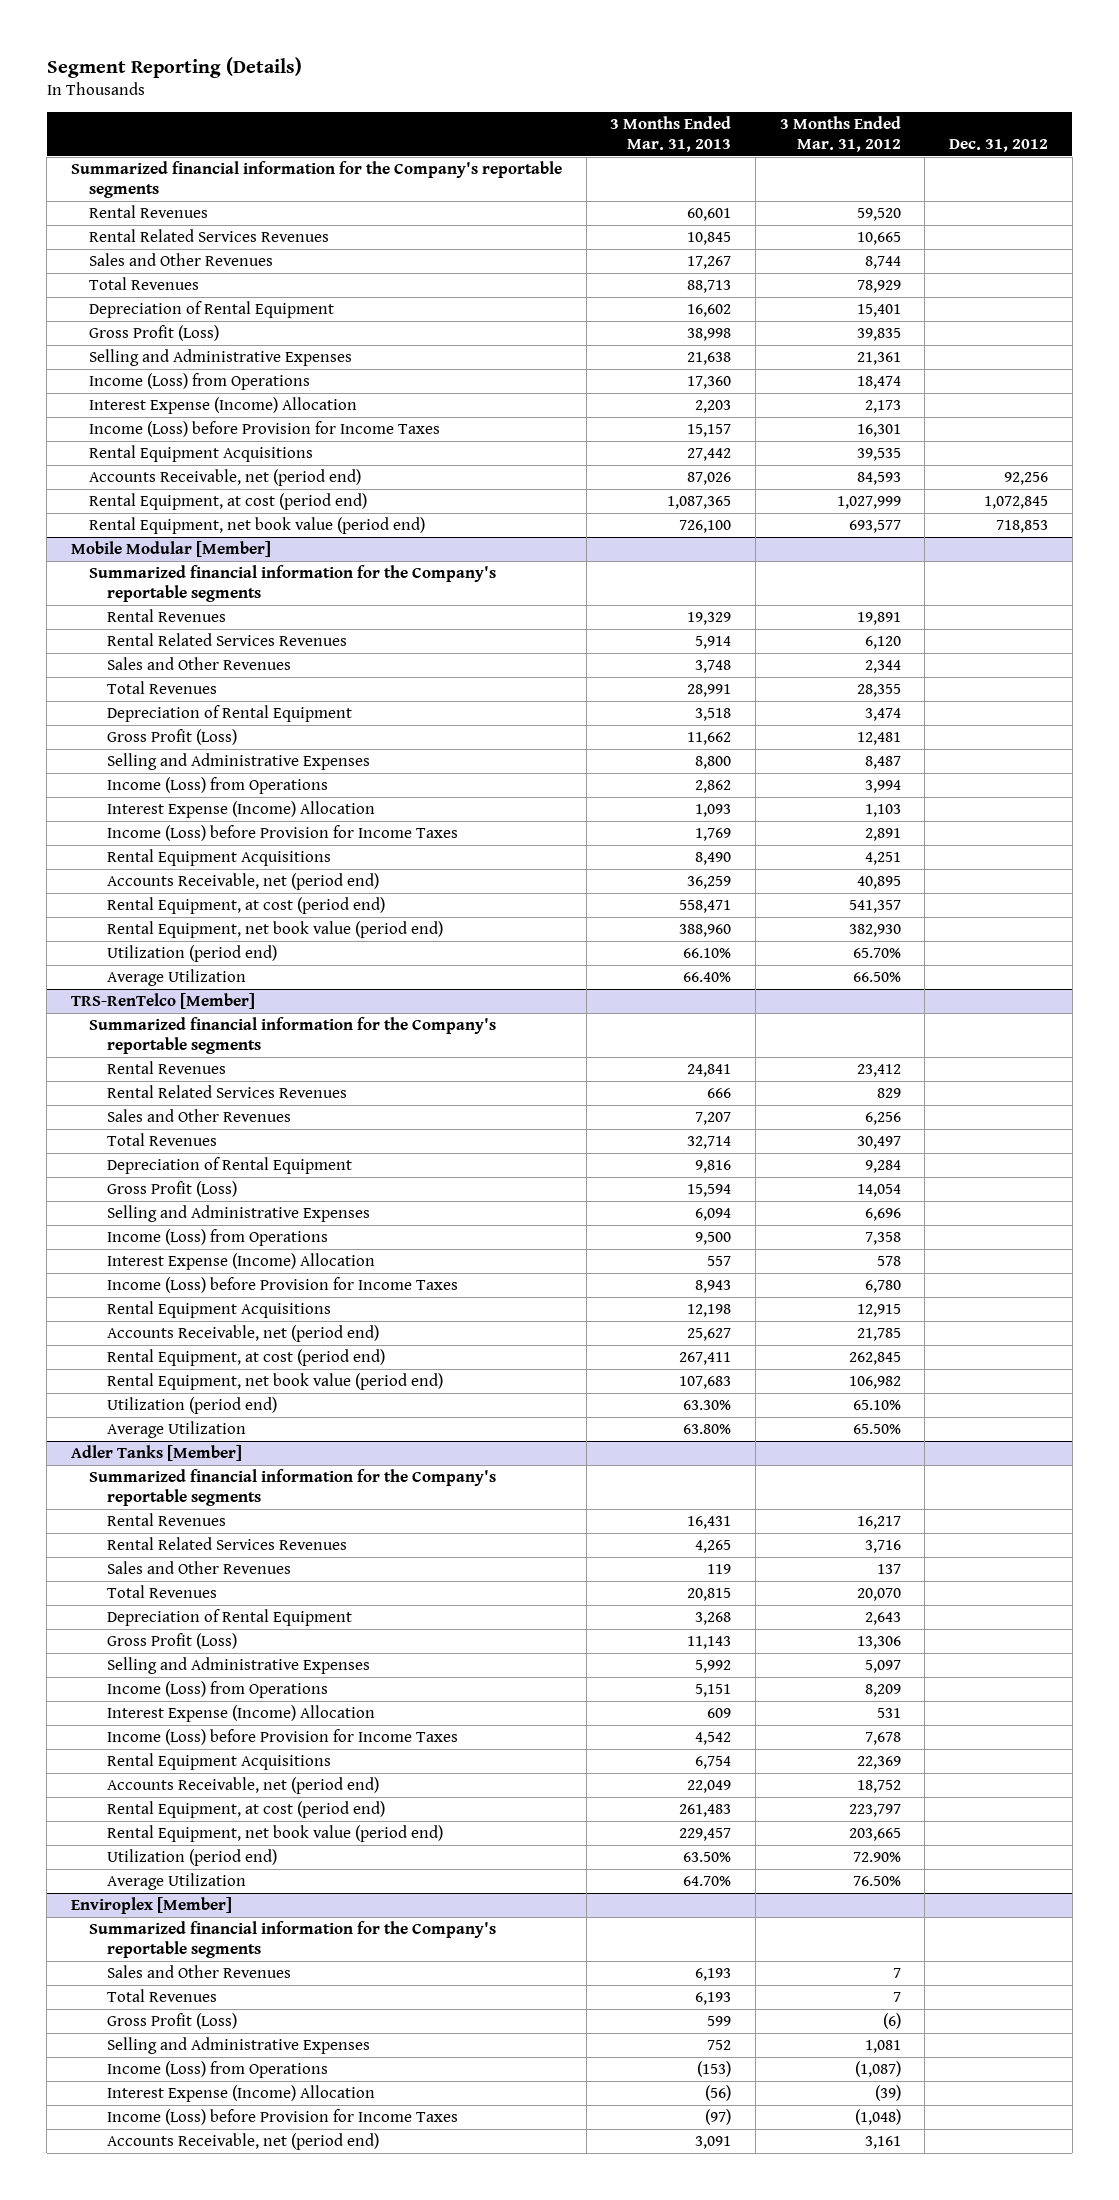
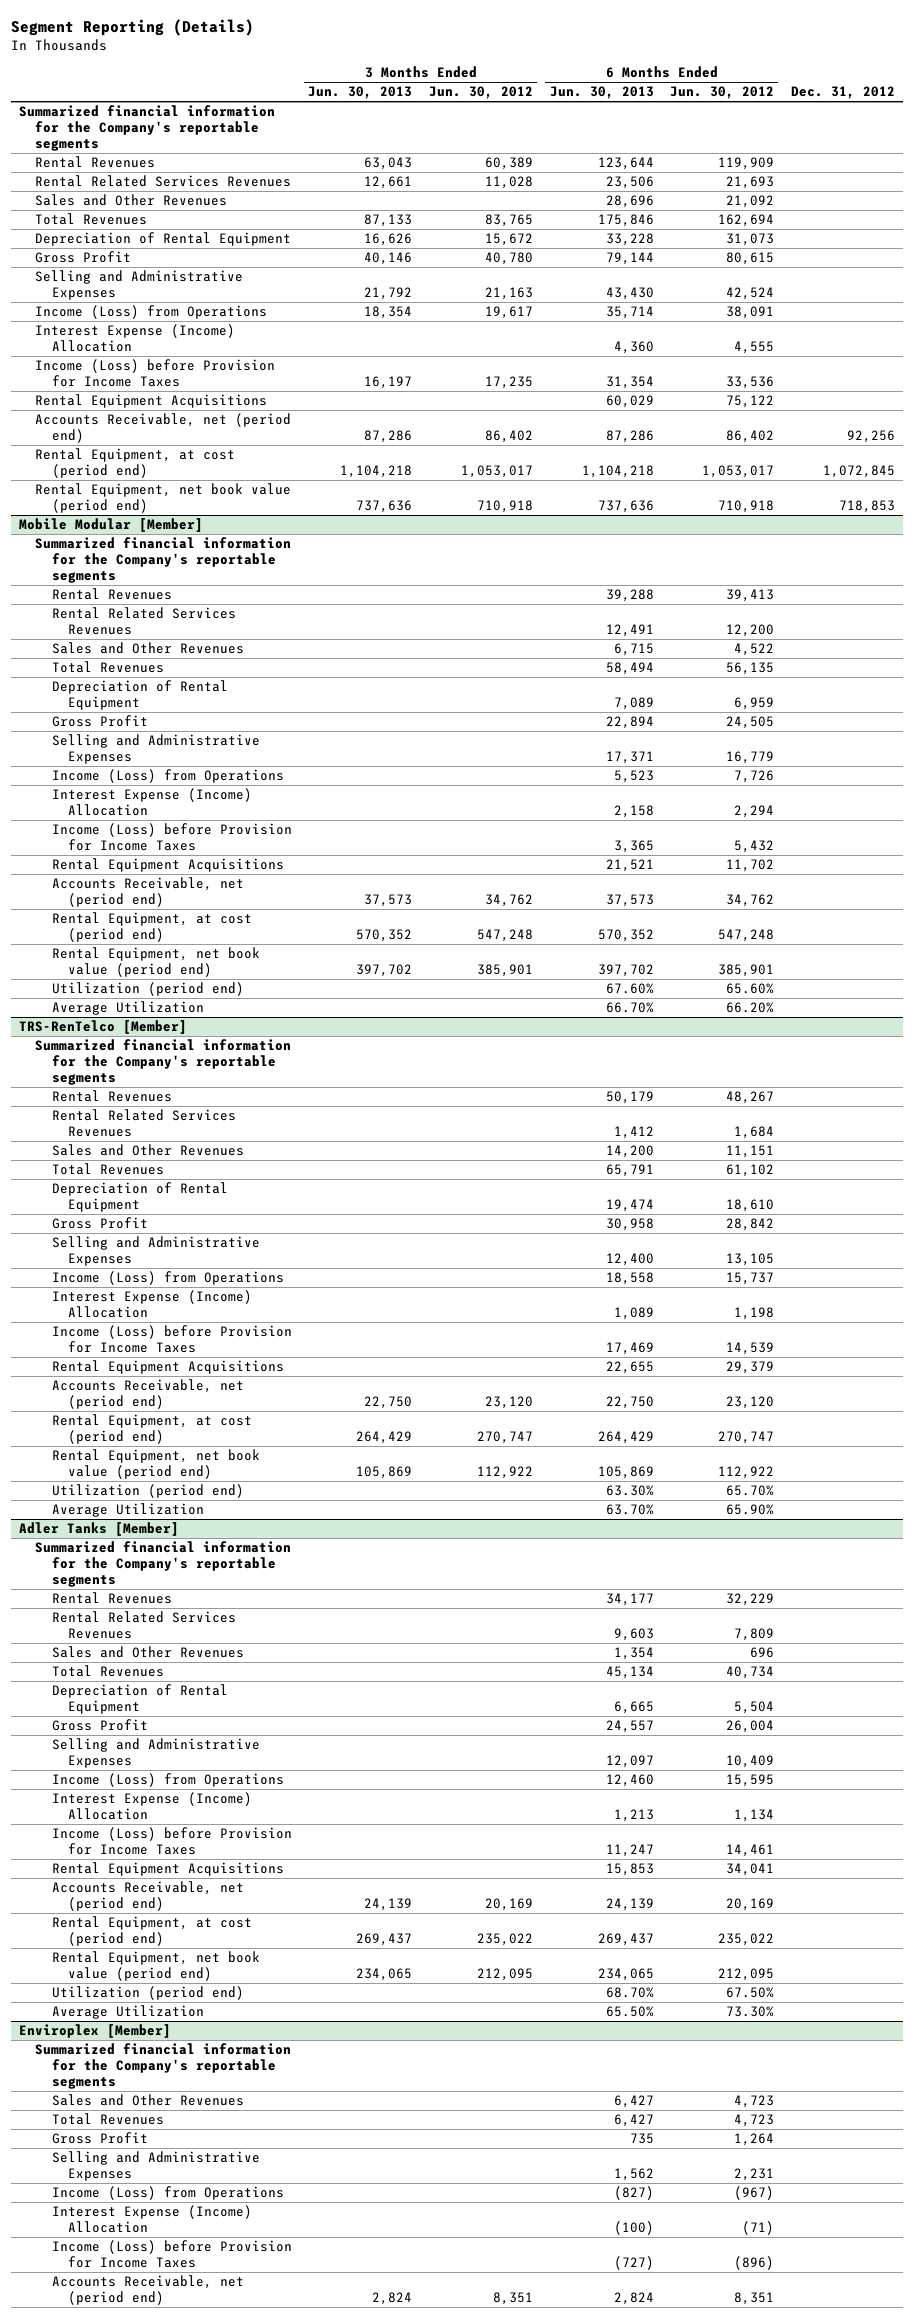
- | 3 Months Ended Mar. 31, 2013 | 3 Months Ended Mar. 31, 2012 | Dec. 31, 2012
+ | 3 Months Ended Jun. 30, 2013 | 3 Months Ended Jun. 30, 2012 | 6 Months Ended Jun. 30, 2013 | 6 Months Ended Jun. 30, 2012 | Dec. 31, 2012
- Gross Profit (Loss) | 38,998 | 39,835 |
+ Gross Profit | 40,146 | 40,780 | 79,144 | 80,615 |
@ Mobile Modular [Member]
- Gross Profit (Loss) | 11,662 | 12,481 |
+ Gross Profit | | | 22,894 | 24,505 |
@ TRS-RenTelco [Member]
- Gross Profit (Loss) | 15,594 | 14,054 |
+ Gross Profit | | | 30,958 | 28,842 |
@ Adler Tanks [Member]
- Gross Profit (Loss) | 11,143 | 13,306 |
+ Gross Profit | | | 24,557 | 26,004 |
@ Enviroplex [Member]
- Gross Profit (Loss) | 599 | (6) |
+ Gross Profit | | | 735 | 1,264 |

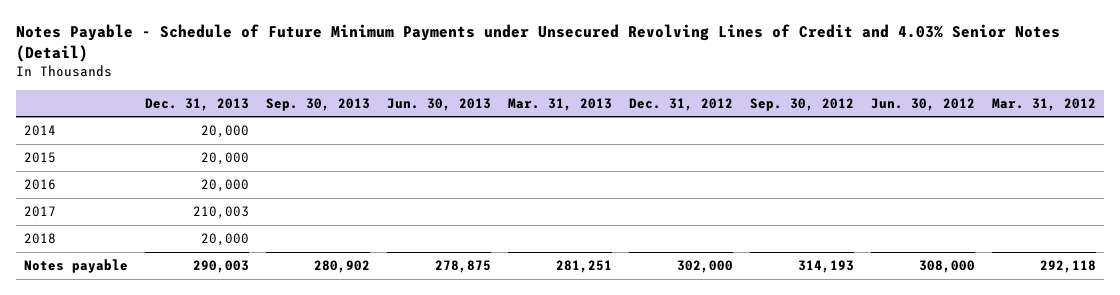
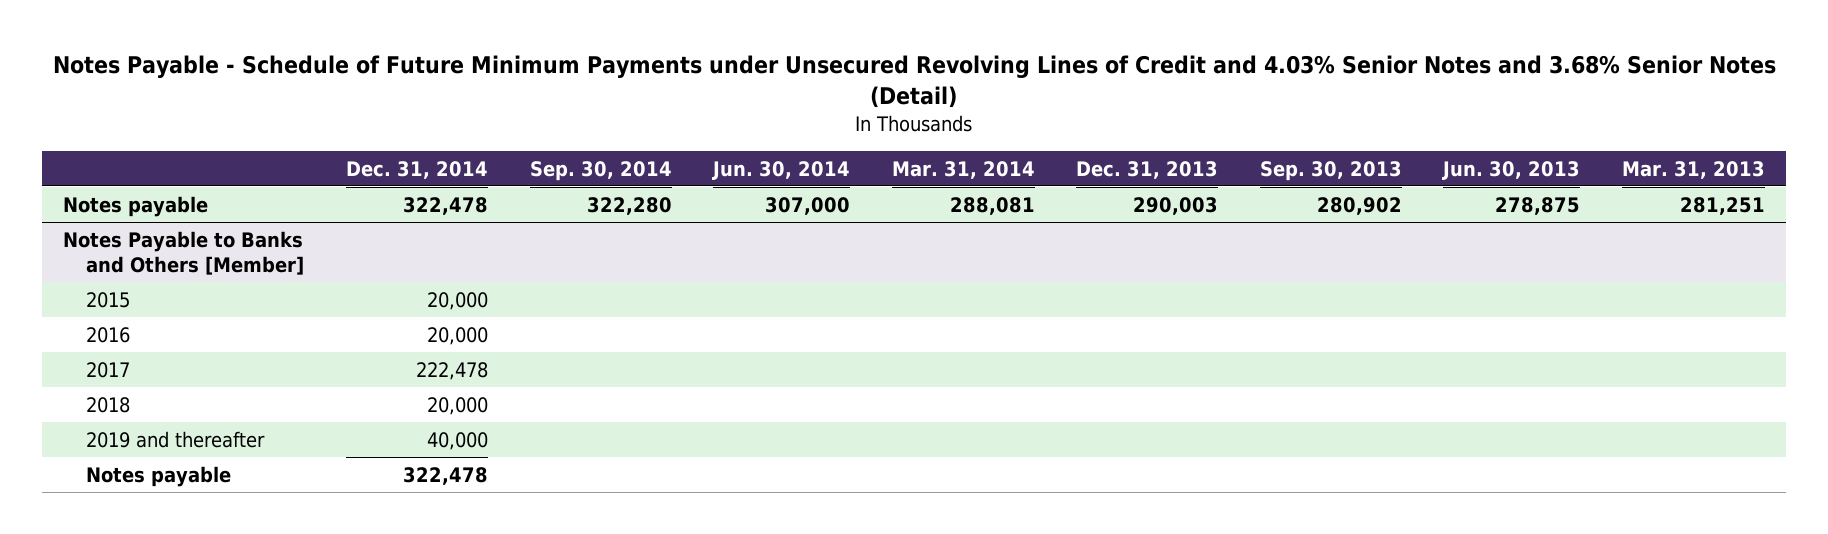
- Notes Payable - Schedule of Future Minimum Payments under Unsecured Revolving Lines of Credit and 4.03% Senior Notes (Detail)
+ Notes Payable - Schedule of Future Minimum Payments under Unsecured Revolving Lines of Credit and 4.03% Senior Notes and 3.68% Senior Notes (Detail)
- | Dec. 31, 2013 | Sep. 30, 2013 | Jun. 30, 2013 | Mar. 31, 2013 | Dec. 31, 2012 | Sep. 30, 2012 | Jun. 30, 2012 | Mar. 31, 2012
+ | Dec. 31, 2014 | Sep. 30, 2014 | Jun. 30, 2014 | Mar. 31, 2014 | Dec. 31, 2013 | Sep. 30, 2013 | Jun. 30, 2013 | Mar. 31, 2013
- 2014 | 20,000 | | | | | | |
- 2015 | 20,000 | | | | | | |
- 2016 | 20,000 | | | | | | |
- 2017 | 210,003 | | | | | | |
- 2018 | 20,000 | | | | | | |
+ Notes Payable to Banks and Others [Member]
+ 2015 | 20,000 | | | | | | |
+ 2016 | 20,000 | | | | | | |
+ 2017 | 222,478 | | | | | | |
+ 2018 | 20,000 | | | | | | |
+ 2019 and thereafter | 40,000 | | | | | | |
+ Notes payable | 322,478 | | | | | | |

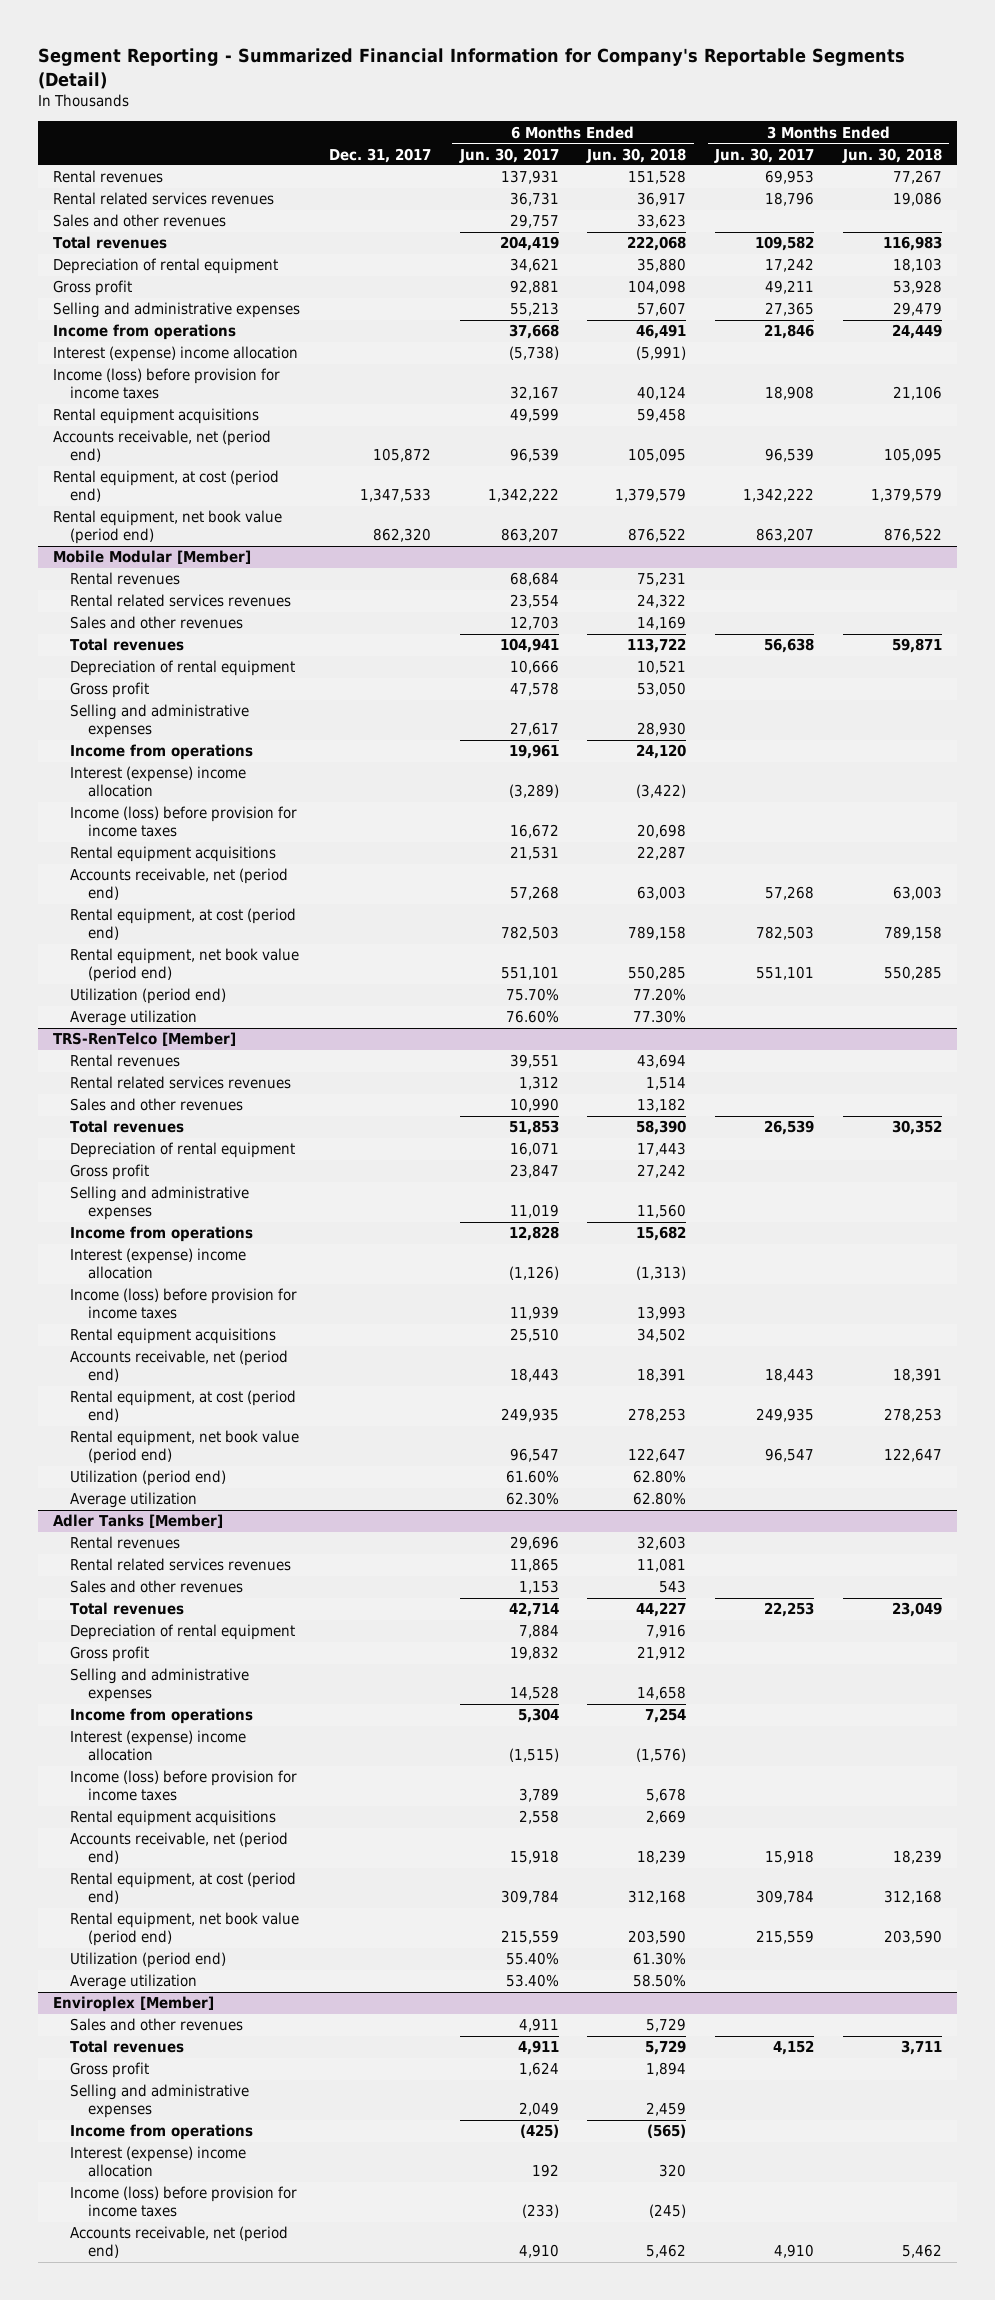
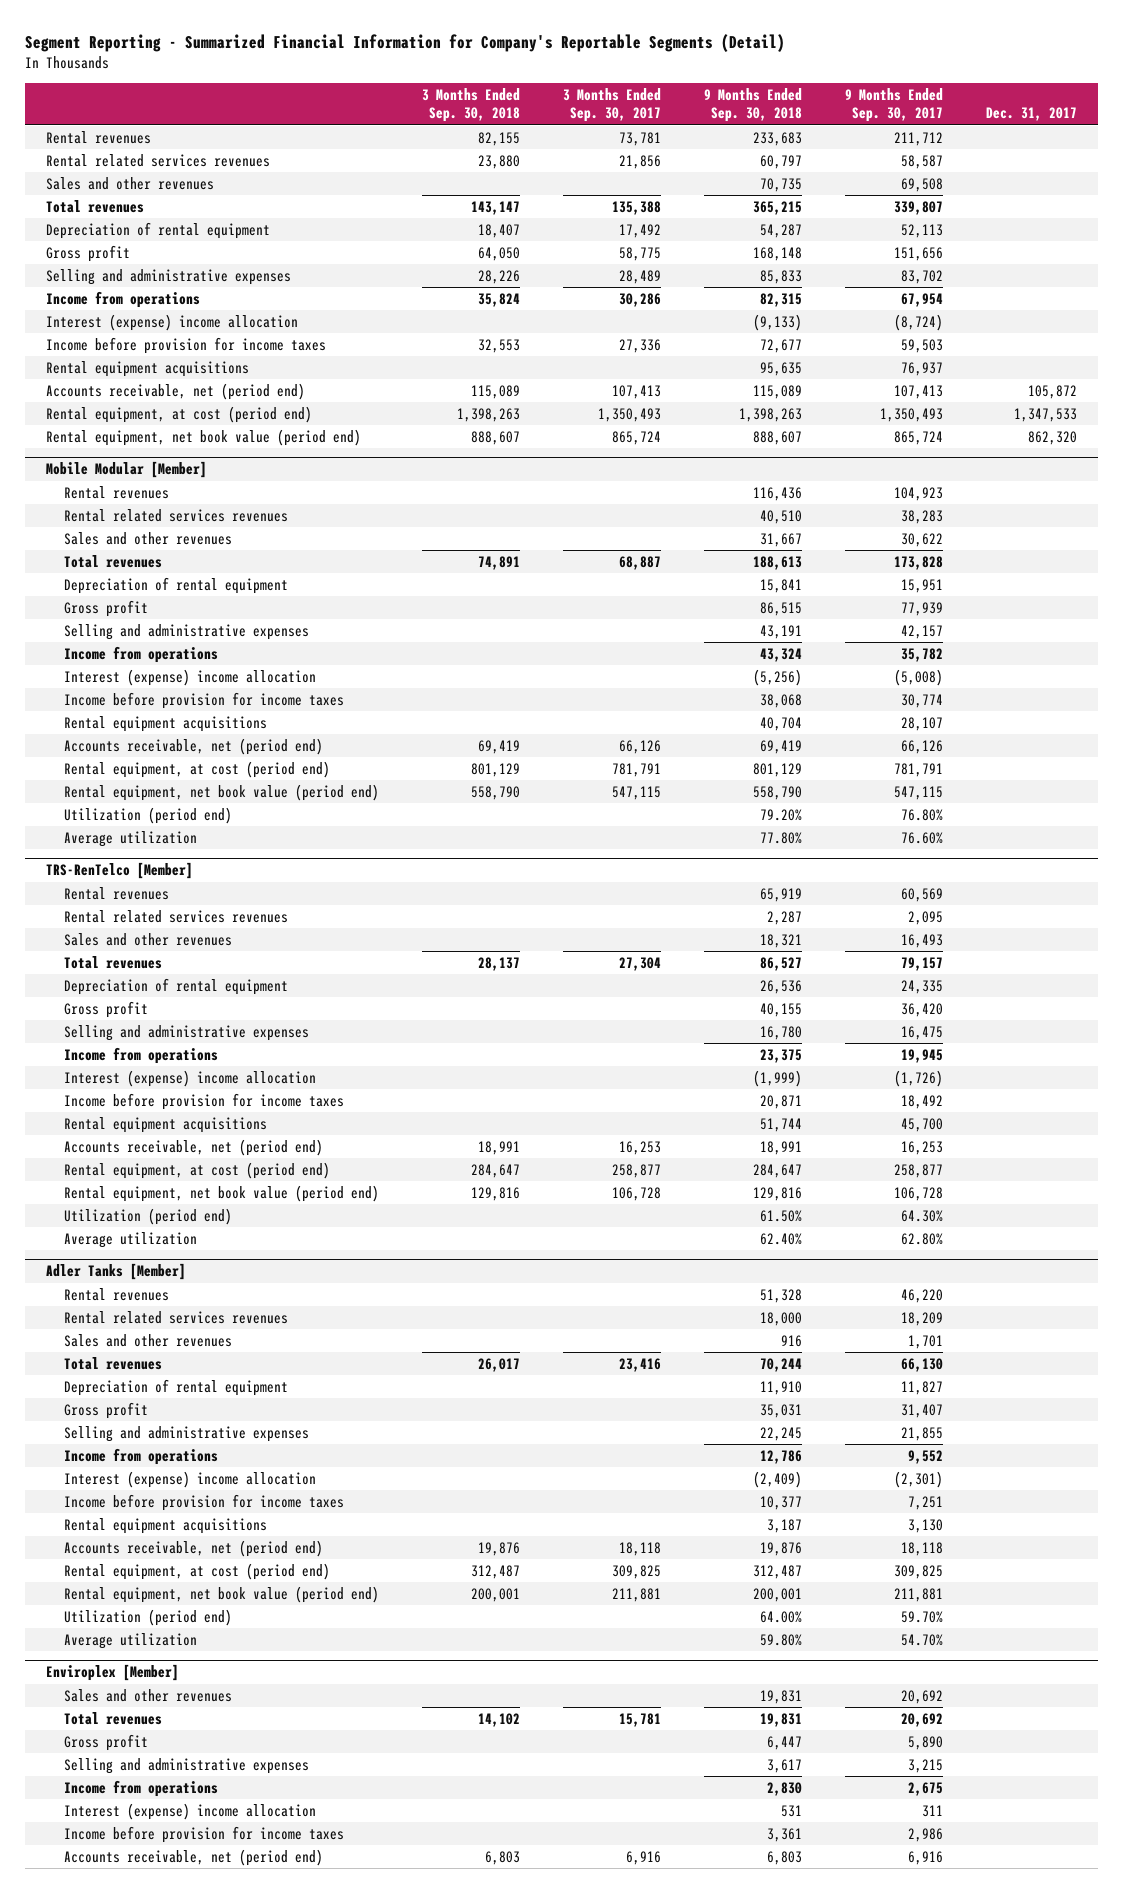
- | Dec. 31, 2017 | 6 Months Ended Jun. 30, 2017 | 6 Months Ended Jun. 30, 2018 | 3 Months Ended Jun. 30, 2017 | 3 Months Ended Jun. 30, 2018
+ | 3 Months Ended Sep. 30, 2018 | 3 Months Ended Sep. 30, 2017 | 9 Months Ended Sep. 30, 2018 | 9 Months Ended Sep. 30, 2017 | Dec. 31, 2017
- Income (loss) before provision for income taxes | | 32,167 | 40,124 | 18,908 | 21,106
+ Income before provision for income taxes | 32,553 | 27,336 | 72,677 | 59,503 |
@ Mobile Modular [Member]
- Income (loss) before provision for income taxes | | 16,672 | 20,698 | |
+ Income before provision for income taxes | | | 38,068 | 30,774 |
@ TRS-RenTelco [Member]
- Income (loss) before provision for income taxes | | 11,939 | 13,993 | |
+ Income before provision for income taxes | | | 20,871 | 18,492 |
@ Adler Tanks [Member]
- Income (loss) before provision for income taxes | | 3,789 | 5,678 | |
+ Income before provision for income taxes | | | 10,377 | 7,251 |
@ Enviroplex [Member]
- Income (loss) before provision for income taxes | | (233) | (245) | |
+ Income before provision for income taxes | | | 3,361 | 2,986 |

